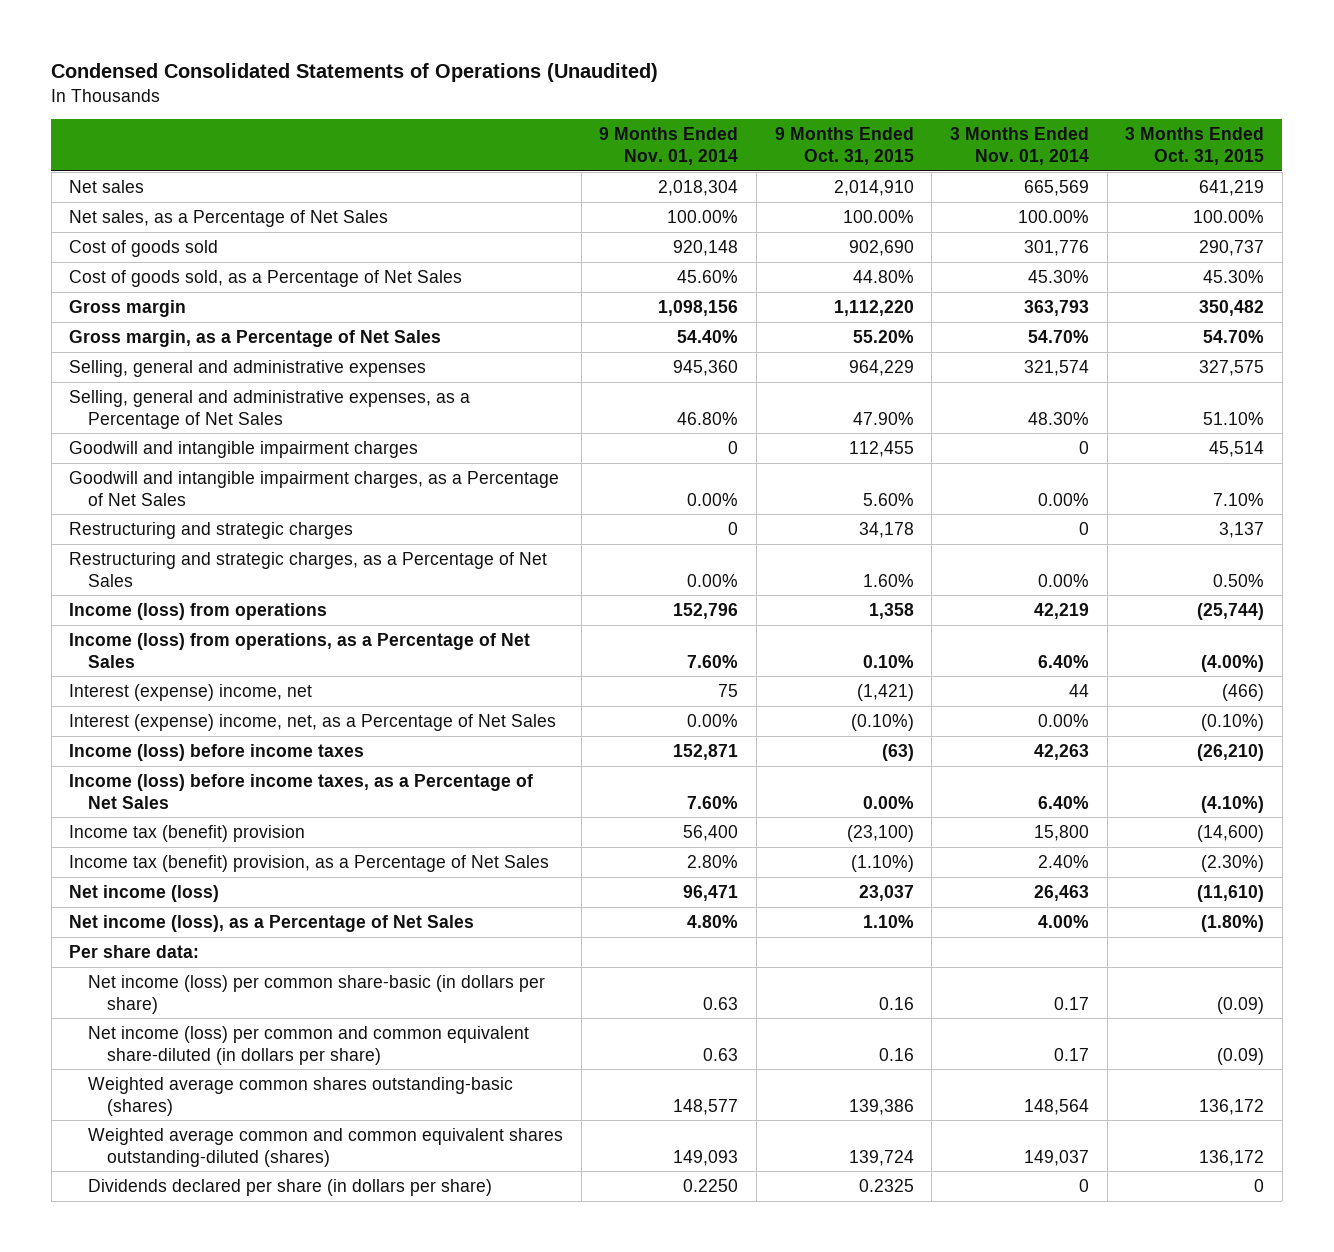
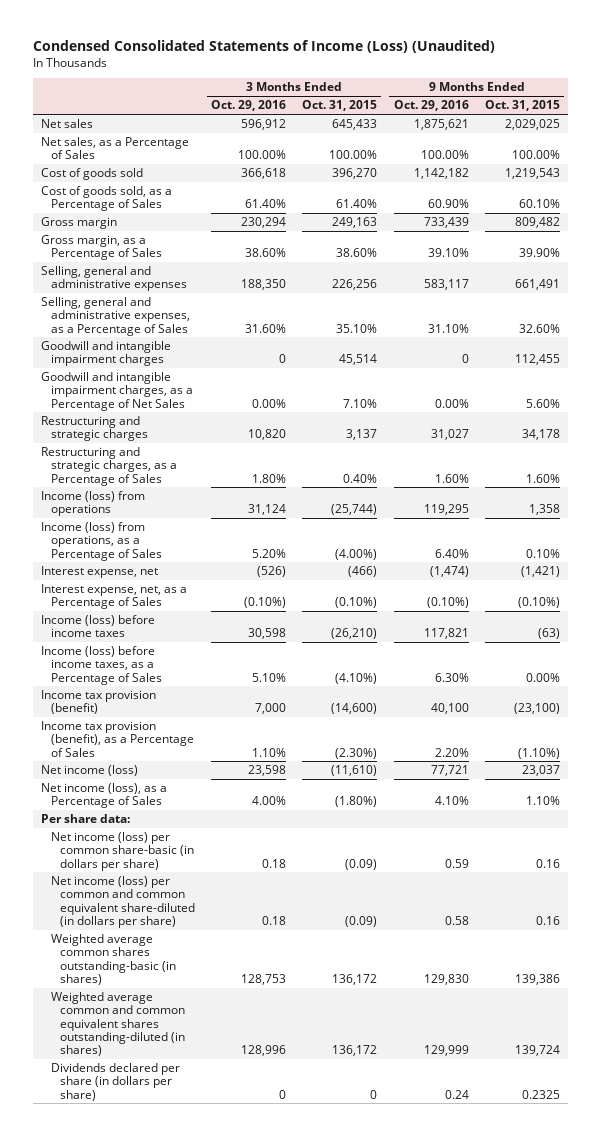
- Condensed Consolidated Statements of Operations (Unaudited)
+ Condensed Consolidated Statements of Income (Loss) (Unaudited)
- | 9 Months Ended Nov. 01, 2014 | 9 Months Ended Oct. 31, 2015 | 3 Months Ended Nov. 01, 2014 | 3 Months Ended Oct. 31, 2015
+ | 3 Months Ended Oct. 29, 2016 | 3 Months Ended Oct. 31, 2015 | 9 Months Ended Oct. 29, 2016 | 9 Months Ended Oct. 31, 2015
- Net sales | 2,018,304 | 2,014,910 | 665,569 | 641,219
- Net sales, as a Percentage of Net Sales | 100.00% | 100.00% | 100.00% | 100.00%
- Cost of goods sold | 920,148 | 902,690 | 301,776 | 290,737
- Cost of goods sold, as a Percentage of Net Sales | 45.60% | 44.80% | 45.30% | 45.30%
- Gross margin | 1,098,156 | 1,112,220 | 363,793 | 350,482
- Gross margin, as a Percentage of Net Sales | 54.40% | 55.20% | 54.70% | 54.70%
- Selling, general and administrative expenses | 945,360 | 964,229 | 321,574 | 327,575
- Selling, general and administrative expenses, as a Percentage of Net Sales | 46.80% | 47.90% | 48.30% | 51.10%
+ Net sales | 596,912 | 645,433 | 1,875,621 | 2,029,025
+ Net sales, as a Percentage of Sales | 100.00% | 100.00% | 100.00% | 100.00%
+ Cost of goods sold | 366,618 | 396,270 | 1,142,182 | 1,219,543
+ Cost of goods sold, as a Percentage of Sales | 61.40% | 61.40% | 60.90% | 60.10%
+ Gross margin | 230,294 | 249,163 | 733,439 | 809,482
+ Gross margin, as a Percentage of Sales | 38.60% | 38.60% | 39.10% | 39.90%
+ Selling, general and administrative expenses | 188,350 | 226,256 | 583,117 | 661,491
+ Selling, general and administrative expenses, as a Percentage of Sales | 31.60% | 35.10% | 31.10% | 32.60%
- Restructuring and strategic charges, as a Percentage of Net Sales | 0.00% | 1.60% | 0.00% | 0.50%
+ Restructuring and strategic charges, as a Percentage of Sales | 1.80% | 0.40% | 1.60% | 1.60%
- Income (loss) from operations, as a Percentage of Net Sales | 7.60% | 0.10% | 6.40% | (4.00%)
- Interest (expense) income, net | 75 | (1,421) | 44 | (466)
- Interest (expense) income, net, as a Percentage of Net Sales | 0.00% | (0.10%) | 0.00% | (0.10%)
+ Income (loss) from operations, as a Percentage of Sales | 5.20% | (4.00%) | 6.40% | 0.10%
+ Interest expense, net | (526) | (466) | (1,474) | (1,421)
+ Interest expense, net, as a Percentage of Sales | (0.10%) | (0.10%) | (0.10%) | (0.10%)
- Income (loss) before income taxes, as a Percentage of Net Sales | 7.60% | 0.00% | 6.40% | (4.10%)
- Income tax (benefit) provision | 56,400 | (23,100) | 15,800 | (14,600)
- Income tax (benefit) provision, as a Percentage of Net Sales | 2.80% | (1.10%) | 2.40% | (2.30%)
+ Income (loss) before income taxes, as a Percentage of Sales | 5.10% | (4.10%) | 6.30% | 0.00%
+ Income tax provision (benefit) | 7,000 | (14,600) | 40,100 | (23,100)
+ Income tax provision (benefit), as a Percentage of Sales | 1.10% | (2.30%) | 2.20% | (1.10%)
- Net income (loss), as a Percentage of Net Sales | 4.80% | 1.10% | 4.00% | (1.80%)
+ Net income (loss), as a Percentage of Sales | 4.00% | (1.80%) | 4.10% | 1.10%
- Weighted average common shares outstanding-basic (shares) | 148,577 | 139,386 | 148,564 | 136,172
- Weighted average common and common equivalent shares outstanding-diluted (shares) | 149,093 | 139,724 | 149,037 | 136,172
+ Weighted average common shares outstanding-basic (in shares) | 128,753 | 136,172 | 129,830 | 139,386
+ Weighted average common and common equivalent shares outstanding-diluted (in shares) | 128,996 | 136,172 | 129,999 | 139,724

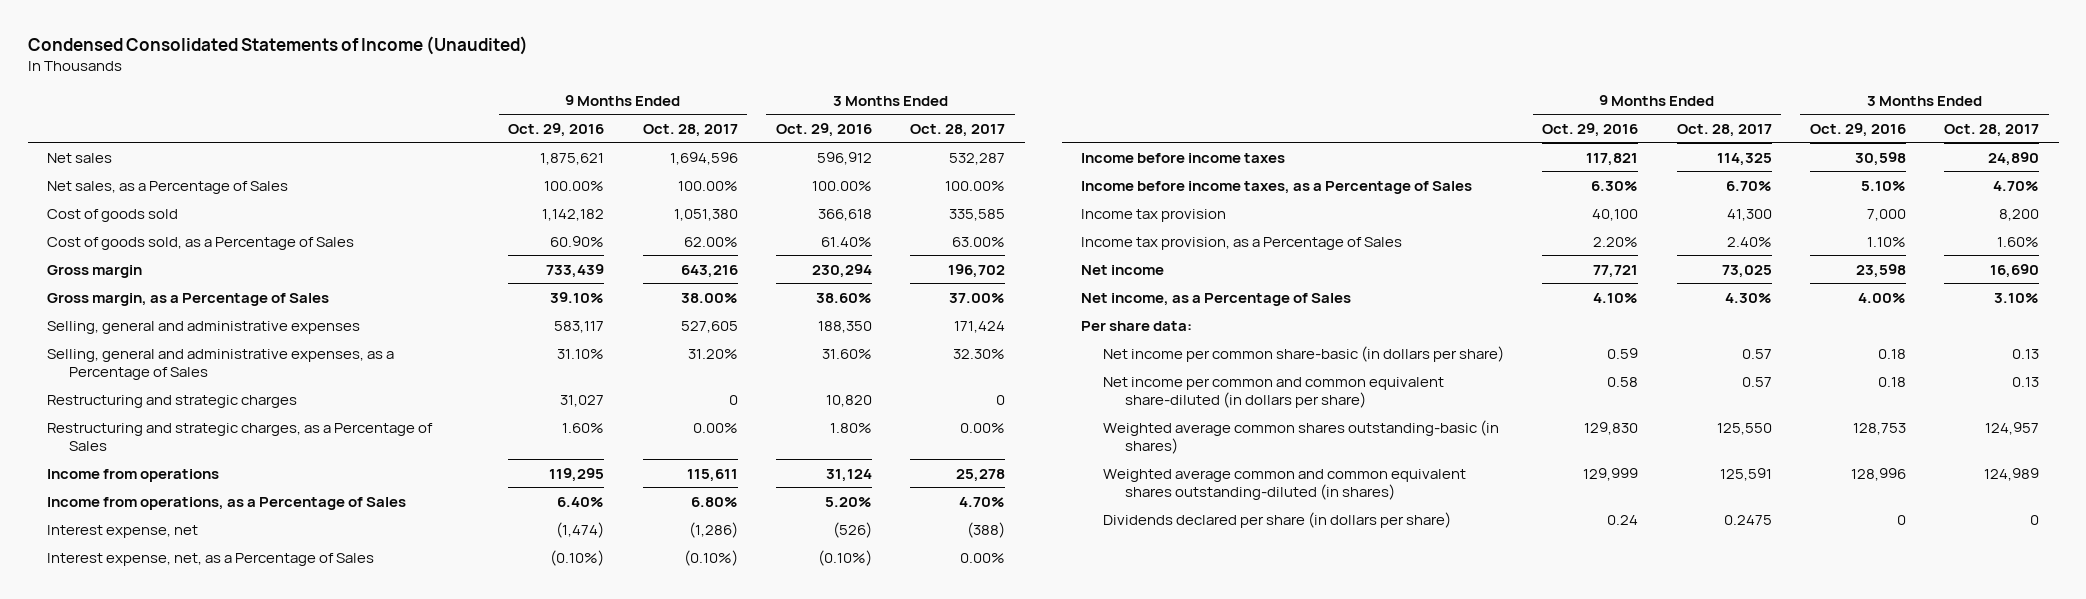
- Condensed Consolidated Statements of Income (Loss) (Unaudited)
+ Condensed Consolidated Statements of Income (Unaudited)
- | 3 Months Ended Oct. 29, 2016 | 3 Months Ended Oct. 31, 2015 | 9 Months Ended Oct. 29, 2016 | 9 Months Ended Oct. 31, 2015
+ | 9 Months Ended Oct. 29, 2016 | 9 Months Ended Oct. 28, 2017 | 3 Months Ended Oct. 29, 2016 | 3 Months Ended Oct. 28, 2017
- Goodwill and intangible impairment charges | 0 | 45,514 | 0 | 112,455
- Goodwill and intangible impairment charges, as a Percentage of Net Sales | 0.00% | 7.10% | 0.00% | 5.60%
- Income (loss) from operations | 31,124 | (25,744) | 119,295 | 1,358
- Income (loss) from operations, as a Percentage of Sales | 5.20% | (4.00%) | 6.40% | 0.10%
+ Income from operations | 119,295 | 115,611 | 31,124 | 25,278
+ Income from operations, as a Percentage of Sales | 6.40% | 6.80% | 5.20% | 4.70%
- Income (loss) before income taxes | 30,598 | (26,210) | 117,821 | (63)
- Income (loss) before income taxes, as a Percentage of Sales | 5.10% | (4.10%) | 6.30% | 0.00%
- Income tax provision (benefit) | 7,000 | (14,600) | 40,100 | (23,100)
- Income tax provision (benefit), as a Percentage of Sales | 1.10% | (2.30%) | 2.20% | (1.10%)
- Net income (loss) | 23,598 | (11,610) | 77,721 | 23,037
- Net income (loss), as a Percentage of Sales | 4.00% | (1.80%) | 4.10% | 1.10%
+ Income before income taxes | 117,821 | 114,325 | 30,598 | 24,890
+ Income before income taxes, as a Percentage of Sales | 6.30% | 6.70% | 5.10% | 4.70%
+ Income tax provision | 40,100 | 41,300 | 7,000 | 8,200
+ Income tax provision, as a Percentage of Sales | 2.20% | 2.40% | 1.10% | 1.60%
+ Net income | 77,721 | 73,025 | 23,598 | 16,690
+ Net income, as a Percentage of Sales | 4.10% | 4.30% | 4.00% | 3.10%
- Net income (loss) per common share-basic (in dollars per share) | 0.18 | (0.09) | 0.59 | 0.16
- Net income (loss) per common and common equivalent share-diluted (in dollars per share) | 0.18 | (0.09) | 0.58 | 0.16
+ Net income per common share-basic (in dollars per share) | 0.59 | 0.57 | 0.18 | 0.13
+ Net income per common and common equivalent share-diluted (in dollars per share) | 0.58 | 0.57 | 0.18 | 0.13

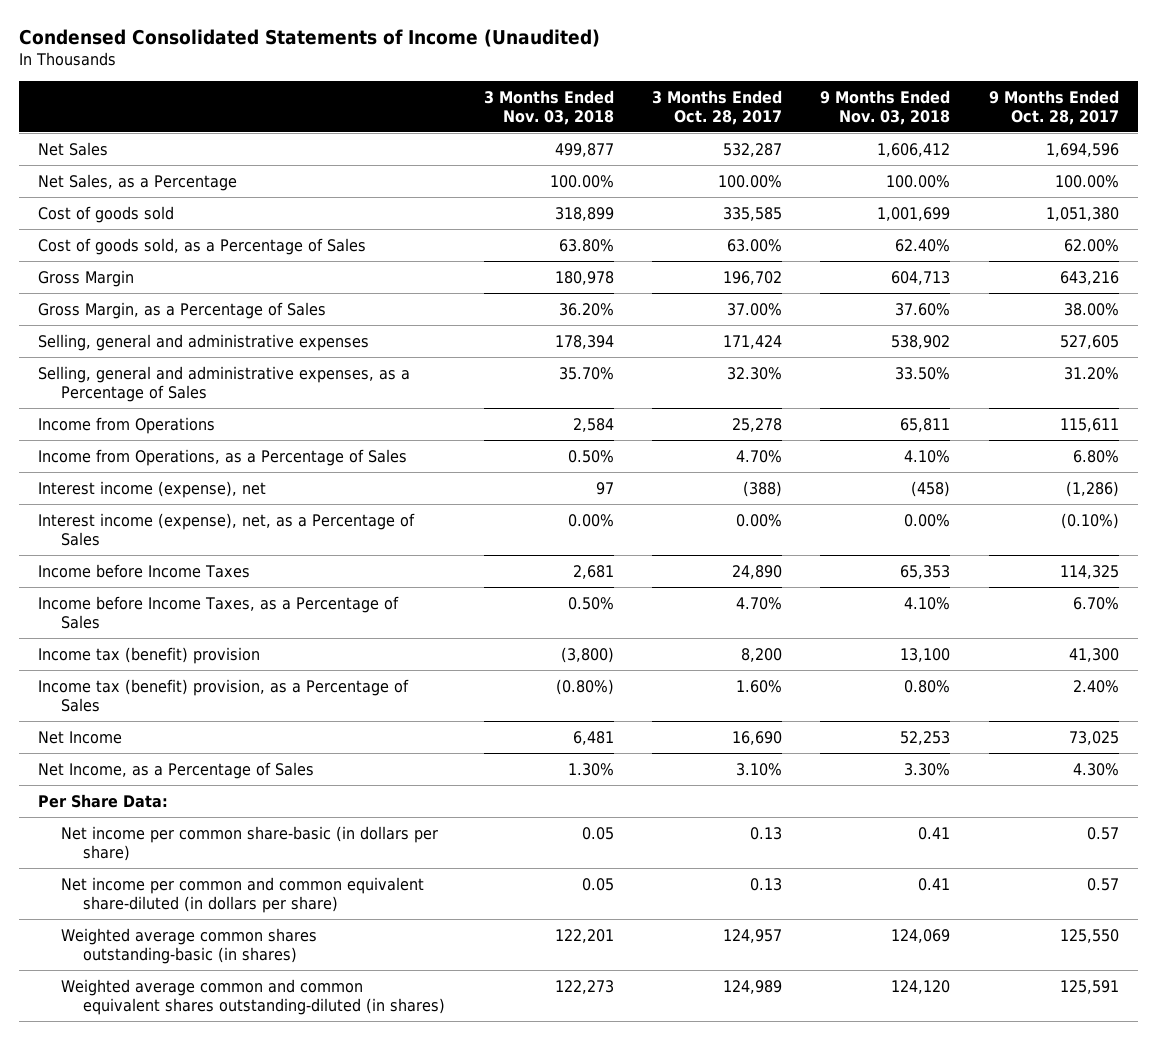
- | 9 Months Ended Oct. 29, 2016 | 9 Months Ended Oct. 28, 2017 | 3 Months Ended Oct. 29, 2016 | 3 Months Ended Oct. 28, 2017
+ | 3 Months Ended Nov. 03, 2018 | 3 Months Ended Oct. 28, 2017 | 9 Months Ended Nov. 03, 2018 | 9 Months Ended Oct. 28, 2017
- Net sales | 1,875,621 | 1,694,596 | 596,912 | 532,287
- Net sales, as a Percentage of Sales | 100.00% | 100.00% | 100.00% | 100.00%
+ Net Sales | 499,877 | 532,287 | 1,606,412 | 1,694,596
+ Net Sales, as a Percentage | 100.00% | 100.00% | 100.00% | 100.00%
- Gross margin | 733,439 | 643,216 | 230,294 | 196,702
- Gross margin, as a Percentage of Sales | 39.10% | 38.00% | 38.60% | 37.00%
+ Gross Margin | 180,978 | 196,702 | 604,713 | 643,216
+ Gross Margin, as a Percentage of Sales | 36.20% | 37.00% | 37.60% | 38.00%
- Restructuring and strategic charges | 31,027 | 0 | 10,820 | 0
- Restructuring and strategic charges, as a Percentage of Sales | 1.60% | 0.00% | 1.80% | 0.00%
- Income from operations | 119,295 | 115,611 | 31,124 | 25,278
- Income from operations, as a Percentage of Sales | 6.40% | 6.80% | 5.20% | 4.70%
- Interest expense, net | (1,474) | (1,286) | (526) | (388)
- Interest expense, net, as a Percentage of Sales | (0.10%) | (0.10%) | (0.10%) | 0.00%
- Income before income taxes | 117,821 | 114,325 | 30,598 | 24,890
- Income before income taxes, as a Percentage of Sales | 6.30% | 6.70% | 5.10% | 4.70%
- Income tax provision | 40,100 | 41,300 | 7,000 | 8,200
- Income tax provision, as a Percentage of Sales | 2.20% | 2.40% | 1.10% | 1.60%
- Net income | 77,721 | 73,025 | 23,598 | 16,690
- Net income, as a Percentage of Sales | 4.10% | 4.30% | 4.00% | 3.10%
- Per share data:
+ Income from Operations | 2,584 | 25,278 | 65,811 | 115,611
+ Income from Operations, as a Percentage of Sales | 0.50% | 4.70% | 4.10% | 6.80%
+ Interest income (expense), net | 97 | (388) | (458) | (1,286)
+ Interest income (expense), net, as a Percentage of Sales | 0.00% | 0.00% | 0.00% | (0.10%)
+ Income before Income Taxes | 2,681 | 24,890 | 65,353 | 114,325
+ Income before Income Taxes, as a Percentage of Sales | 0.50% | 4.70% | 4.10% | 6.70%
+ Income tax (benefit) provision | (3,800) | 8,200 | 13,100 | 41,300
+ Income tax (benefit) provision, as a Percentage of Sales | (0.80%) | 1.60% | 0.80% | 2.40%
+ Net Income | 6,481 | 16,690 | 52,253 | 73,025
+ Net Income, as a Percentage of Sales | 1.30% | 3.10% | 3.30% | 4.30%
+ Per Share Data:
- Dividends declared per share (in dollars per share) | 0.24 | 0.2475 | 0 | 0

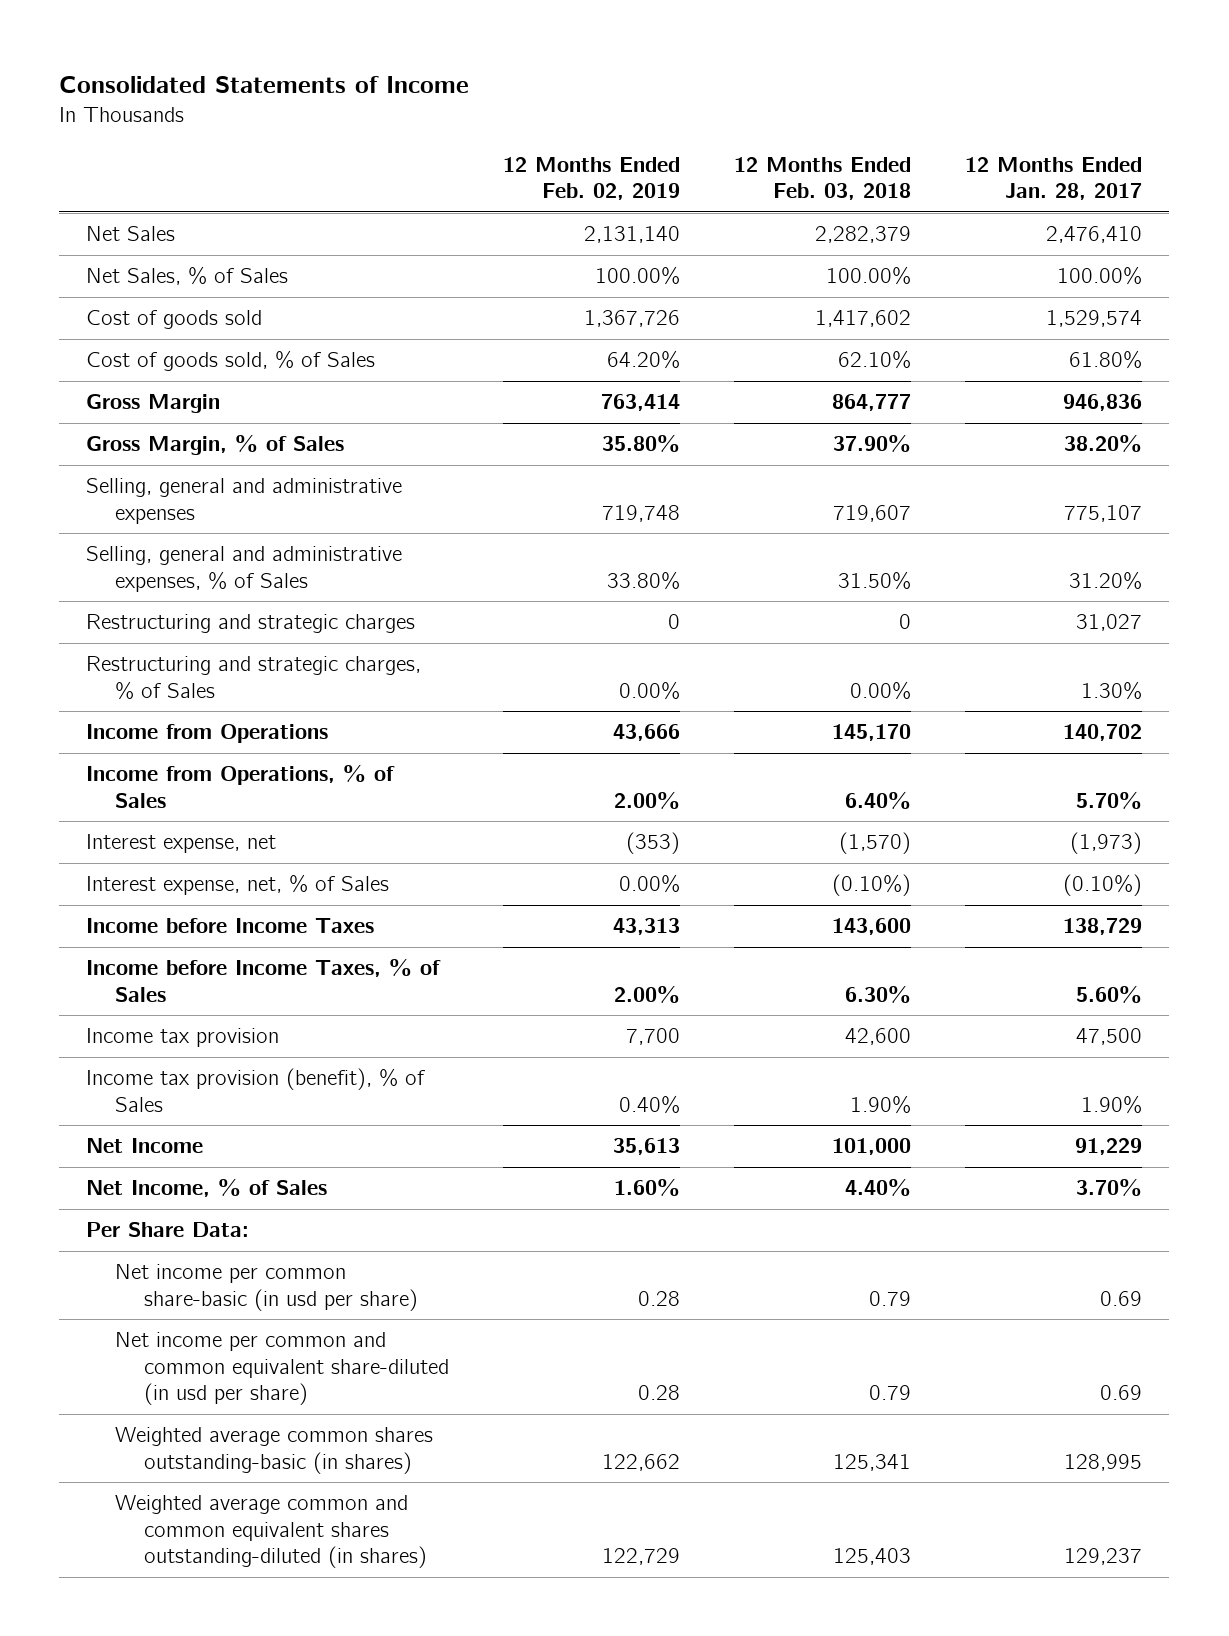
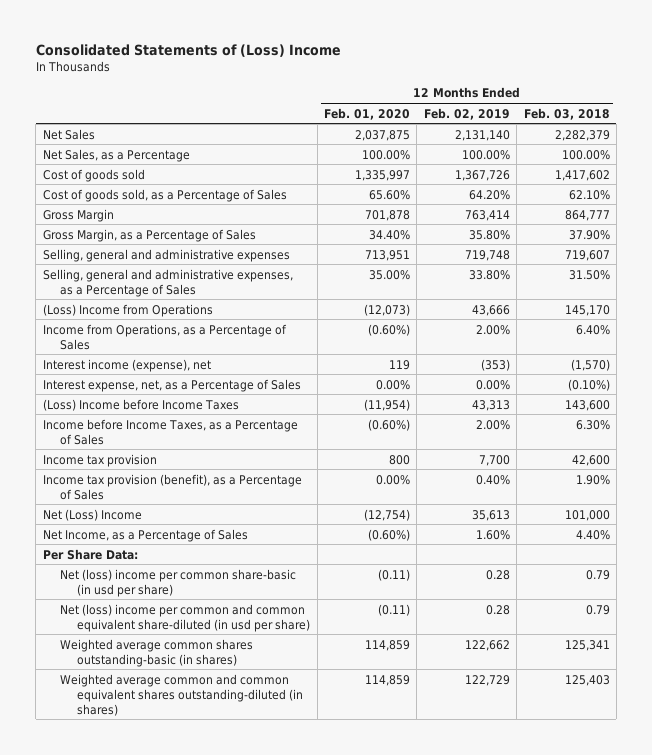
- Consolidated Statements of Income
+ Consolidated Statements of (Loss) Income
- | 12 Months Ended Feb. 02, 2019 | 12 Months Ended Feb. 03, 2018 | 12 Months Ended Jan. 28, 2017
+ | 12 Months Ended Feb. 01, 2020 | 12 Months Ended Feb. 02, 2019 | 12 Months Ended Feb. 03, 2018
- Net Sales, % of Sales | 100.00% | 100.00% | 100.00%
+ Net Sales, as a Percentage | 100.00% | 100.00% | 100.00%
- Cost of goods sold, % of Sales | 64.20% | 62.10% | 61.80%
+ Cost of goods sold, as a Percentage of Sales | 65.60% | 64.20% | 62.10%
- Gross Margin, % of Sales | 35.80% | 37.90% | 38.20%
+ Gross Margin, as a Percentage of Sales | 34.40% | 35.80% | 37.90%
- Selling, general and administrative expenses, % of Sales | 33.80% | 31.50% | 31.20%
- Restructuring and strategic charges | 0 | 0 | 31,027
- Restructuring and strategic charges, % of Sales | 0.00% | 0.00% | 1.30%
- Income from Operations | 43,666 | 145,170 | 140,702
- Income from Operations, % of Sales | 2.00% | 6.40% | 5.70%
- Interest expense, net | (353) | (1,570) | (1,973)
- Interest expense, net, % of Sales | 0.00% | (0.10%) | (0.10%)
- Income before Income Taxes | 43,313 | 143,600 | 138,729
- Income before Income Taxes, % of Sales | 2.00% | 6.30% | 5.60%
+ Selling, general and administrative expenses, as a Percentage of Sales | 35.00% | 33.80% | 31.50%
+ (Loss) Income from Operations | (12,073) | 43,666 | 145,170
+ Income from Operations, as a Percentage of Sales | (0.60%) | 2.00% | 6.40%
+ Interest income (expense), net | 119 | (353) | (1,570)
+ Interest expense, net, as a Percentage of Sales | 0.00% | 0.00% | (0.10%)
+ (Loss) Income before Income Taxes | (11,954) | 43,313 | 143,600
+ Income before Income Taxes, as a Percentage of Sales | (0.60%) | 2.00% | 6.30%
- Income tax provision (benefit), % of Sales | 0.40% | 1.90% | 1.90%
- Net Income | 35,613 | 101,000 | 91,229
- Net Income, % of Sales | 1.60% | 4.40% | 3.70%
+ Income tax provision (benefit), as a Percentage of Sales | 0.00% | 0.40% | 1.90%
+ Net (Loss) Income | (12,754) | 35,613 | 101,000
+ Net Income, as a Percentage of Sales | (0.60%) | 1.60% | 4.40%
- Net income per common share-basic (in usd per share) | 0.28 | 0.79 | 0.69
- Net income per common and common equivalent share-diluted (in usd per share) | 0.28 | 0.79 | 0.69
+ Net (loss) income per common share-basic (in usd per share) | (0.11) | 0.28 | 0.79
+ Net (loss) income per common and common equivalent share-diluted (in usd per share) | (0.11) | 0.28 | 0.79

